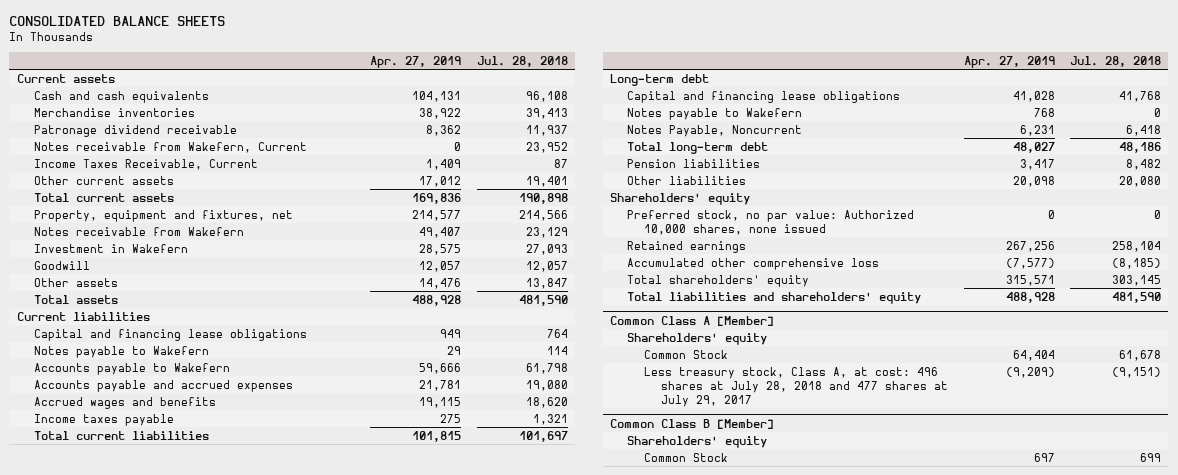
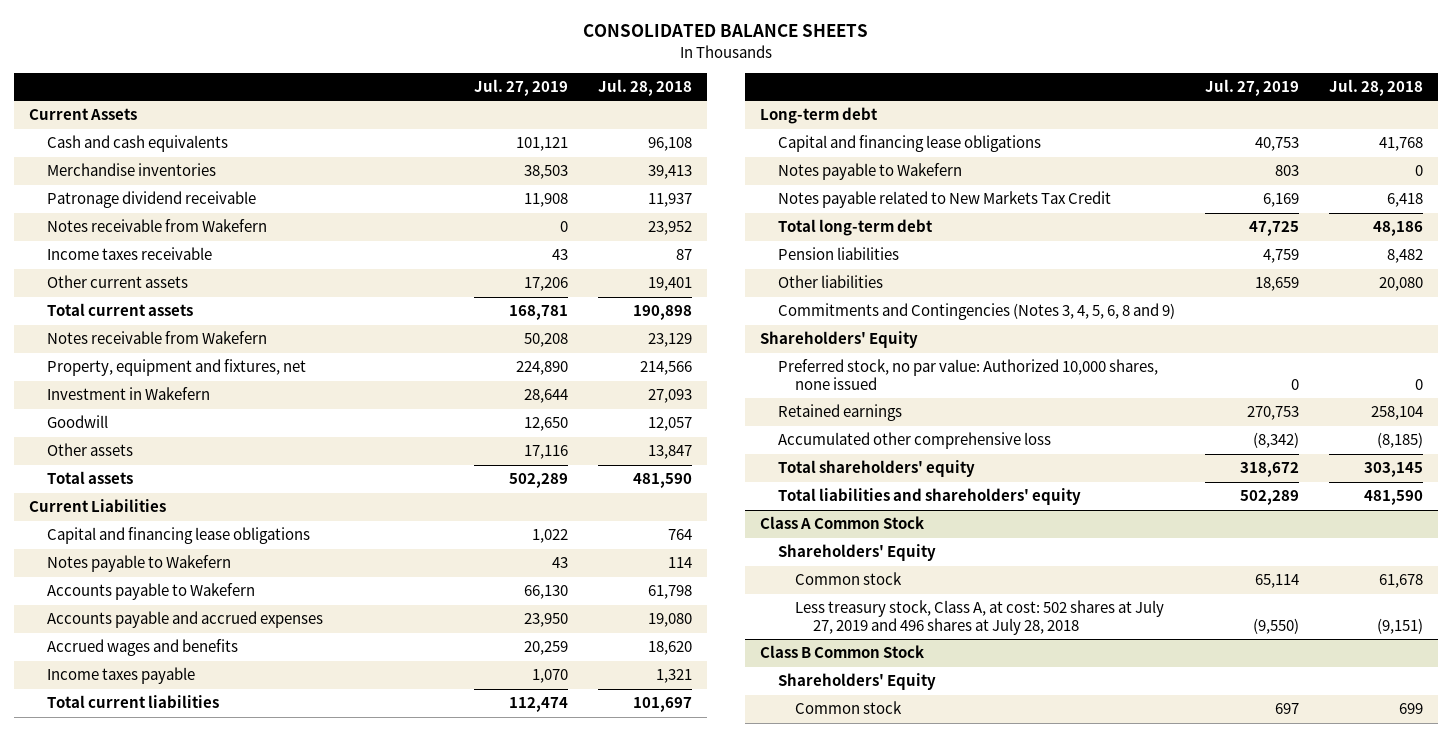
- | Apr. 27, 2019 | Jul. 28, 2018
+ | Jul. 27, 2019 | Jul. 28, 2018
- Current assets
+ Current Assets
- Notes receivable from Wakefern, Current | 0 | 23,952
- Income Taxes Receivable, Current | 1,409 | 87
+ Notes receivable from Wakefern | 0 | 23,952
+ Income taxes receivable | 43 | 87
moved down: Property, equipment and fixtures, net | 224,890 | 214,566
- Current liabilities
+ Current Liabilities
- Notes Payable, Noncurrent | 6,231 | 6,418
+ Notes payable related to New Markets Tax Credit | 6,169 | 6,418
- Shareholders' equity
+ Commitments and Contingencies (Notes 3, 4, 5, 6, 8 and 9)
+ Shareholders' Equity
- Common Class A [Member]
- Shareholders' equity
- Common Stock | 64,404 | 61,678
- Less treasury stock, Class A, at cost: 496 shares at July 28, 2018 and 477 shares at July 29, 2017 | (9,209) | (9,151)
- Common Class B [Member]
- Shareholders' equity
- Common Stock | 697 | 699
+ Class A Common Stock
+ Shareholders' Equity
+ Common stock | 65,114 | 61,678
+ Less treasury stock, Class A, at cost: 502 shares at July 27, 2019 and 496 shares at July 28, 2018 | (9,550) | (9,151)
+ Class B Common Stock
+ Shareholders' Equity
+ Common stock | 697 | 699

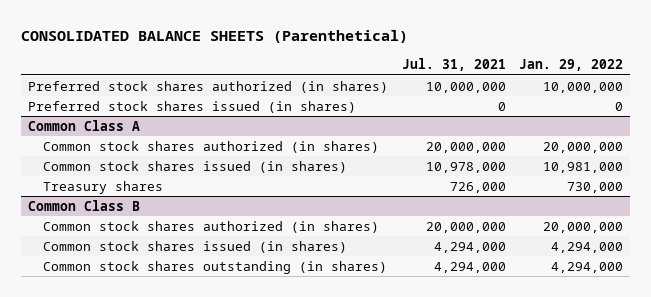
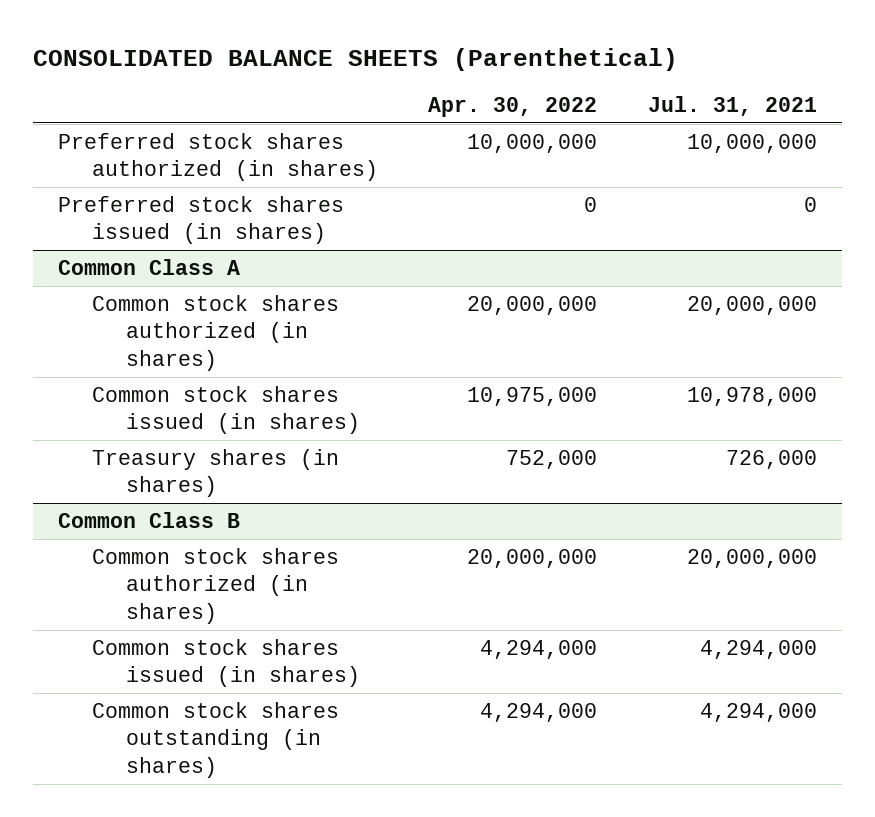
- | Jul. 31, 2021 | Jan. 29, 2022
+ | Apr. 30, 2022 | Jul. 31, 2021
@ Common Class A
- Treasury shares | 726,000 | 730,000
+ Treasury shares (in shares) | 752,000 | 726,000

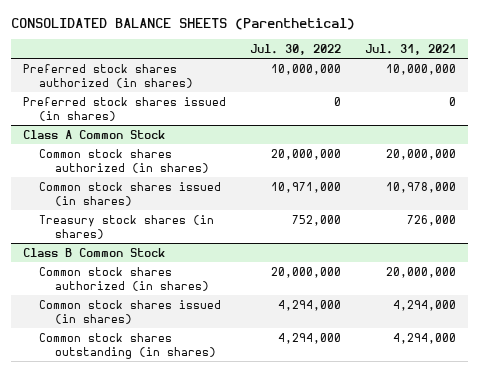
- | Apr. 30, 2022 | Jul. 31, 2021
+ | Jul. 30, 2022 | Jul. 31, 2021
- Common Class A
+ Class A Common Stock
- Treasury shares (in shares) | 752,000 | 726,000
- Common Class B
+ Treasury stock shares (in shares) | 752,000 | 726,000
+ Class B Common Stock

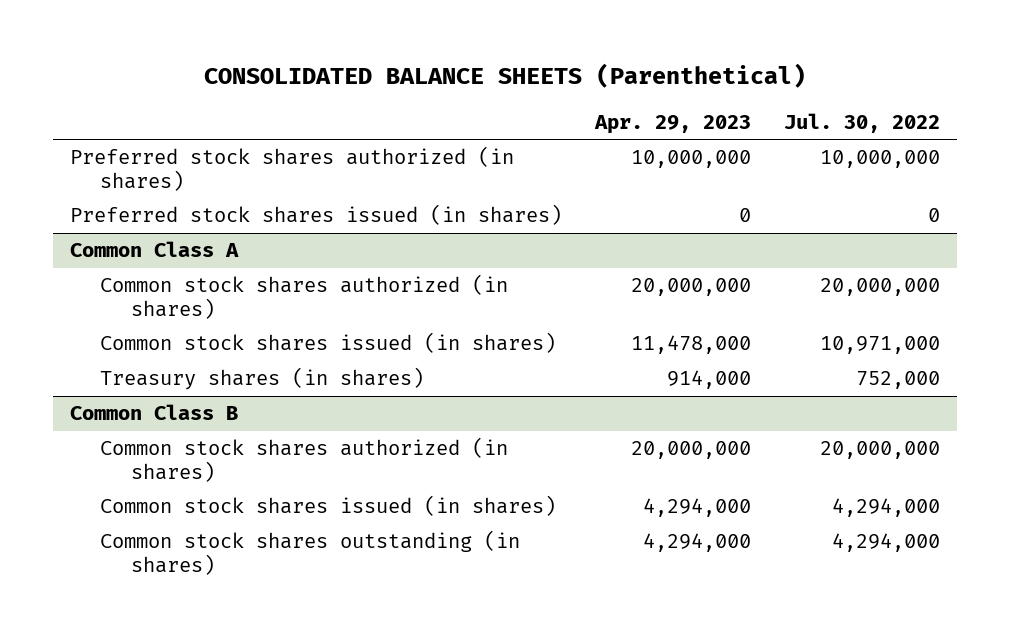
- | Jul. 30, 2022 | Jul. 31, 2021
+ | Apr. 29, 2023 | Jul. 30, 2022
- Class A Common Stock
+ Common Class A
- Treasury stock shares (in shares) | 752,000 | 726,000
- Class B Common Stock
+ Treasury shares (in shares) | 914,000 | 752,000
+ Common Class B

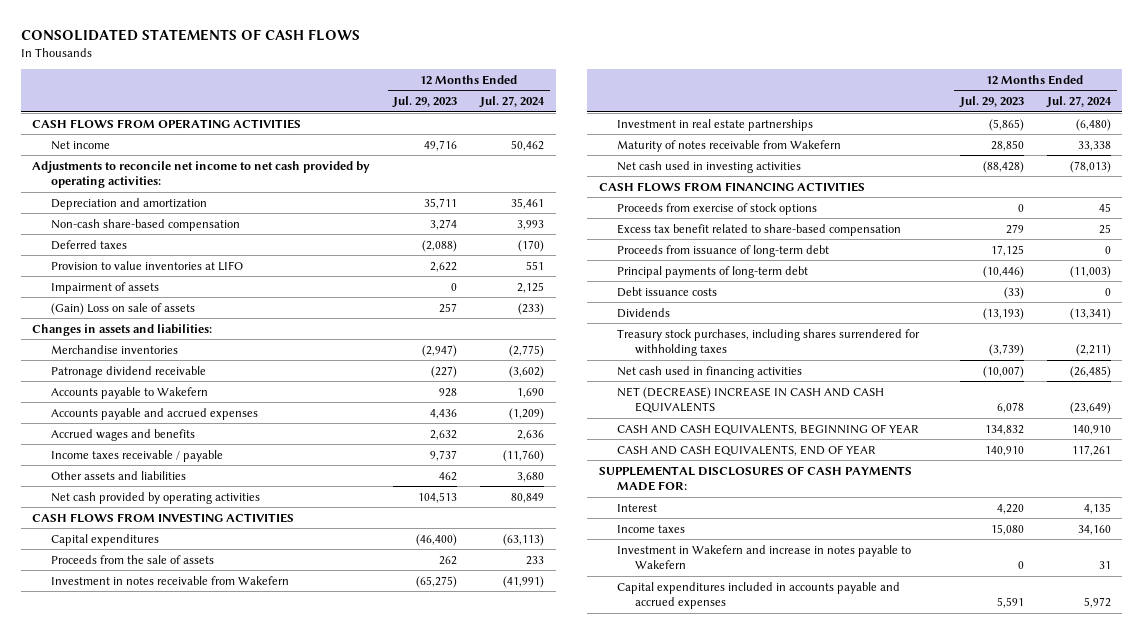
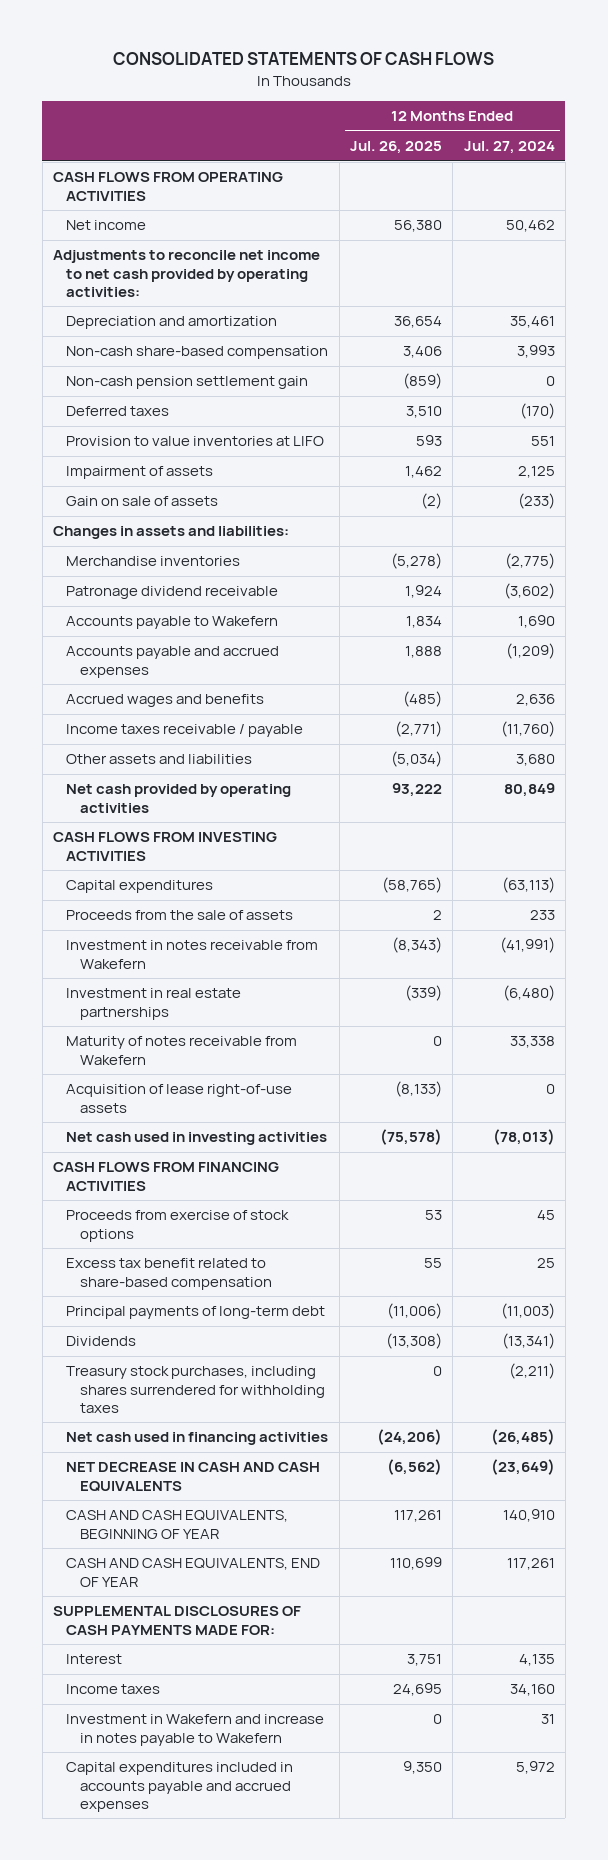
- | 12 Months Ended Jul. 29, 2023 | 12 Months Ended Jul. 27, 2024
+ | 12 Months Ended Jul. 26, 2025 | 12 Months Ended Jul. 27, 2024
+ Non-cash pension settlement gain | (859) | 0
- (Gain) Loss on sale of assets | 257 | (233)
+ Gain on sale of assets | (2) | (233)
+ Acquisition of lease right-of-use assets | (8,133) | 0
- Proceeds from issuance of long-term debt | 17,125 | 0
- Debt issuance costs | (33) | 0
- NET (DECREASE) INCREASE IN CASH AND CASH EQUIVALENTS | 6,078 | (23,649)
+ NET DECREASE IN CASH AND CASH EQUIVALENTS | (6,562) | (23,649)

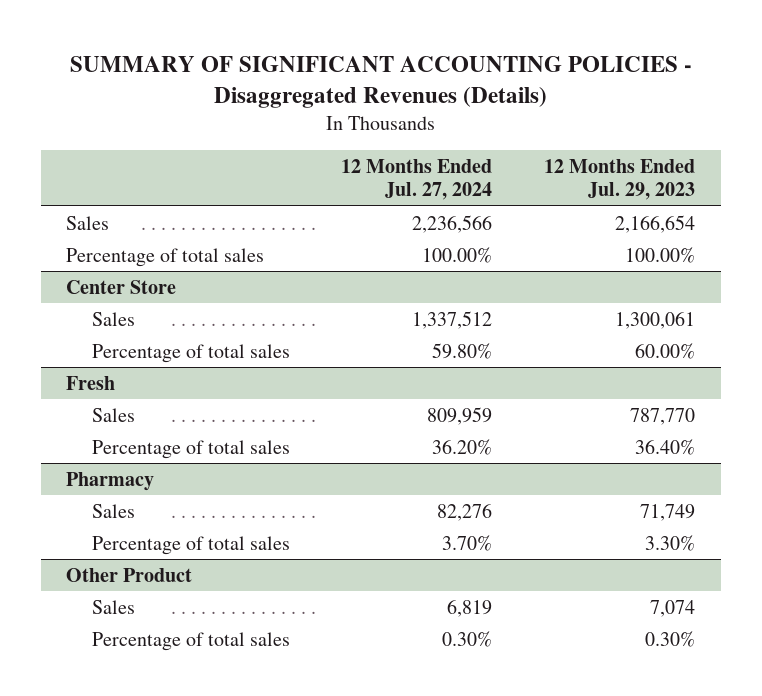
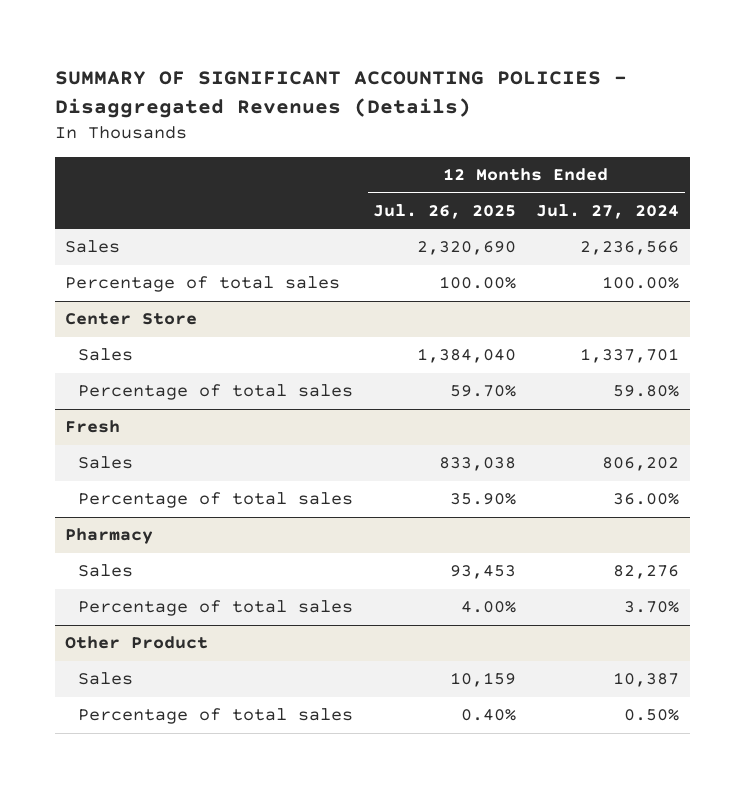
- | 12 Months Ended Jul. 27, 2024 | 12 Months Ended Jul. 29, 2023
+ | 12 Months Ended Jul. 26, 2025 | 12 Months Ended Jul. 27, 2024
@ Center Store
- Sales | 1,337,512 | 1,300,061
+ Sales | 1,384,040 | 1,337,701
@ Fresh
- Sales | 809,959 | 787,770
- Percentage of total sales | 36.20% | 36.40%
+ Sales | 833,038 | 806,202
+ Percentage of total sales | 35.90% | 36.00%
@ Other Product
- Sales | 6,819 | 7,074
- Percentage of total sales | 0.30% | 0.30%
+ Sales | 10,159 | 10,387
+ Percentage of total sales | 0.40% | 0.50%

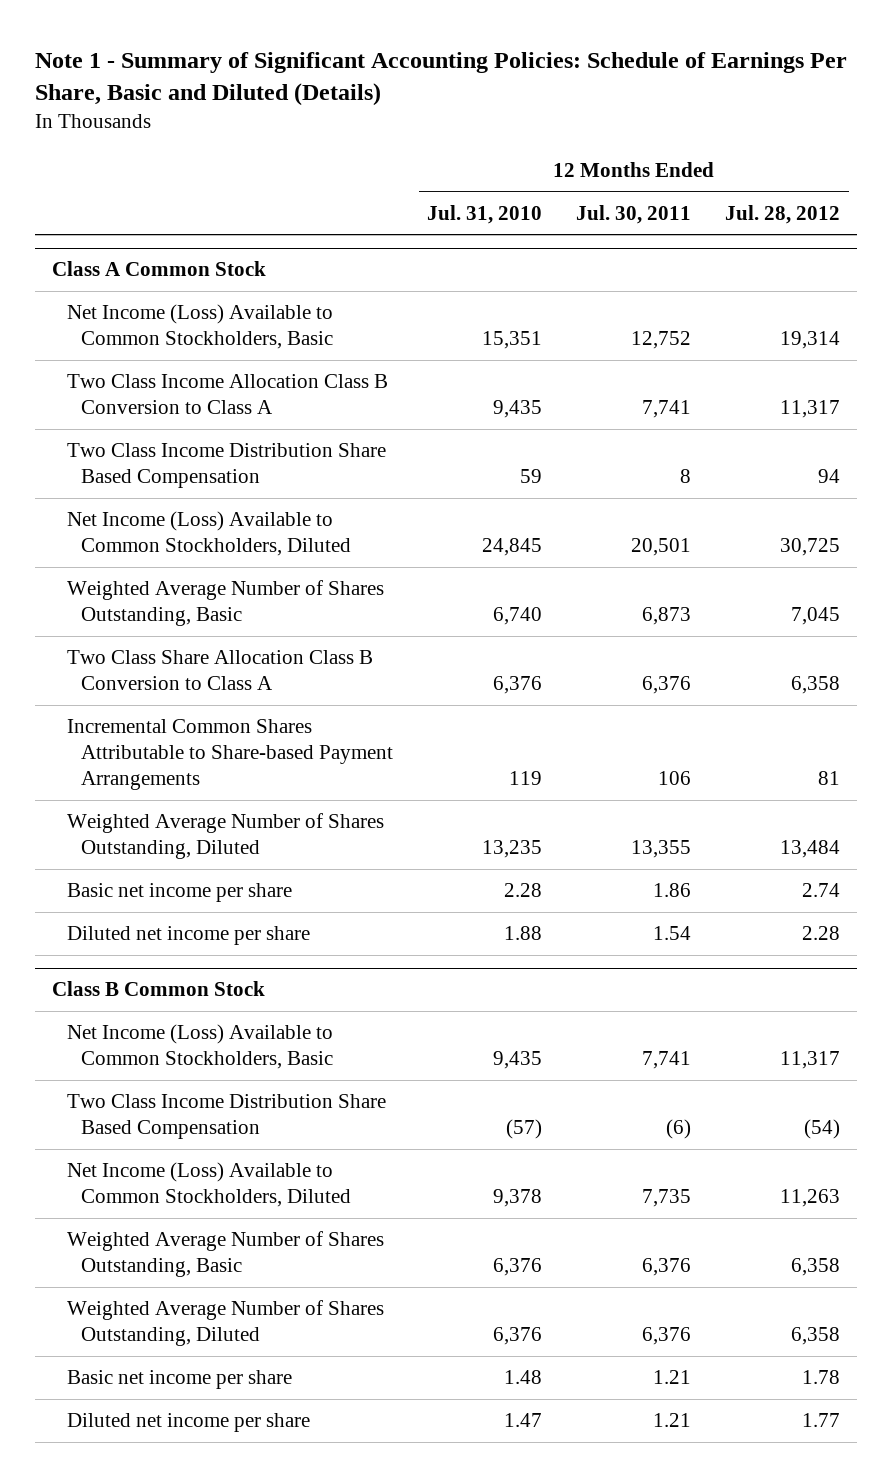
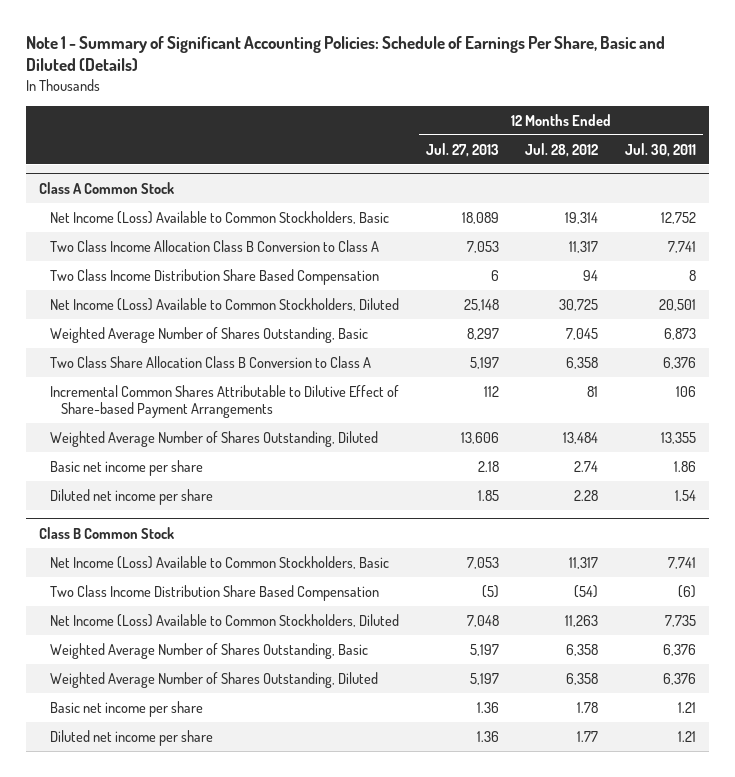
- | 12 Months Ended Jul. 31, 2010 | 12 Months Ended Jul. 30, 2011 | 12 Months Ended Jul. 28, 2012
+ | 12 Months Ended Jul. 27, 2013 | 12 Months Ended Jul. 28, 2012 | 12 Months Ended Jul. 30, 2011
@ Class A Common Stock
- Incremental Common Shares Attributable to Share-based Payment Arrangements | 119 | 106 | 81
+ Incremental Common Shares Attributable to Dilutive Effect of Share-based Payment Arrangements | 112 | 81 | 106

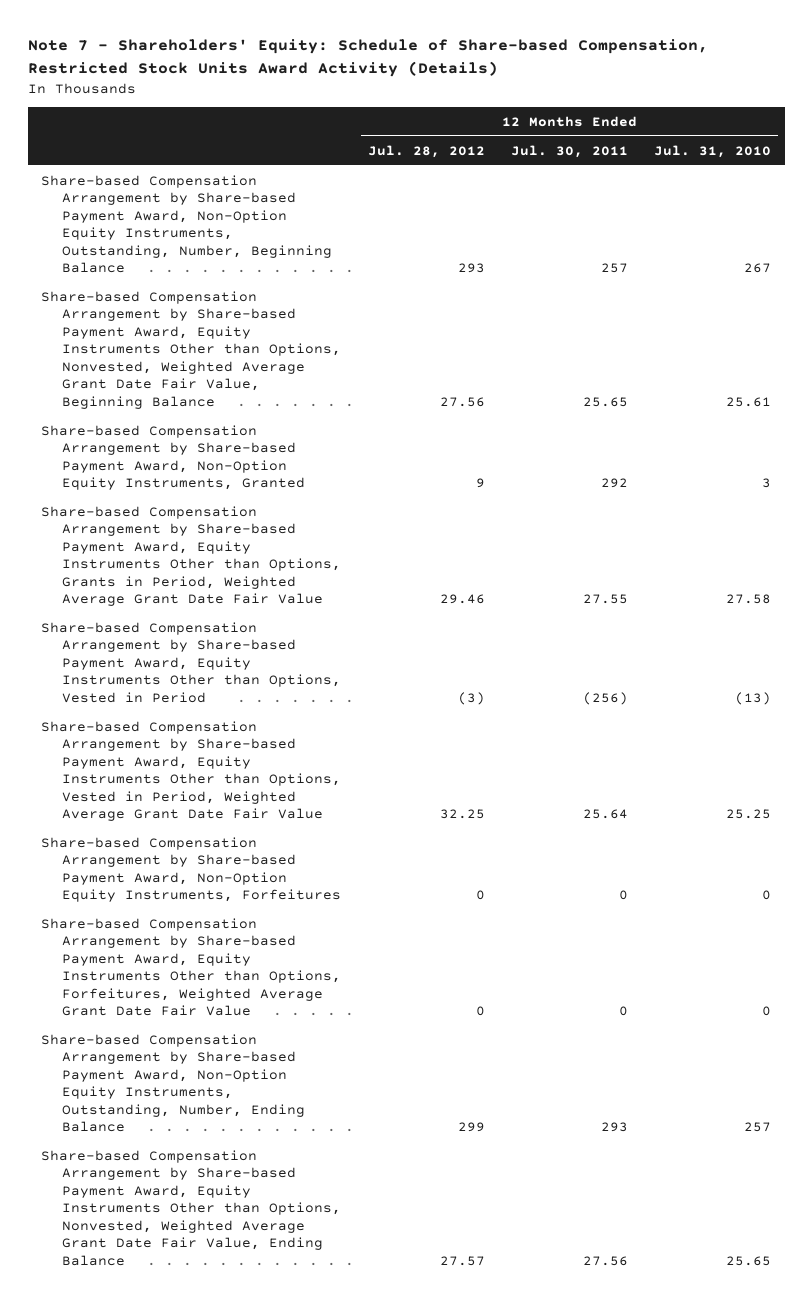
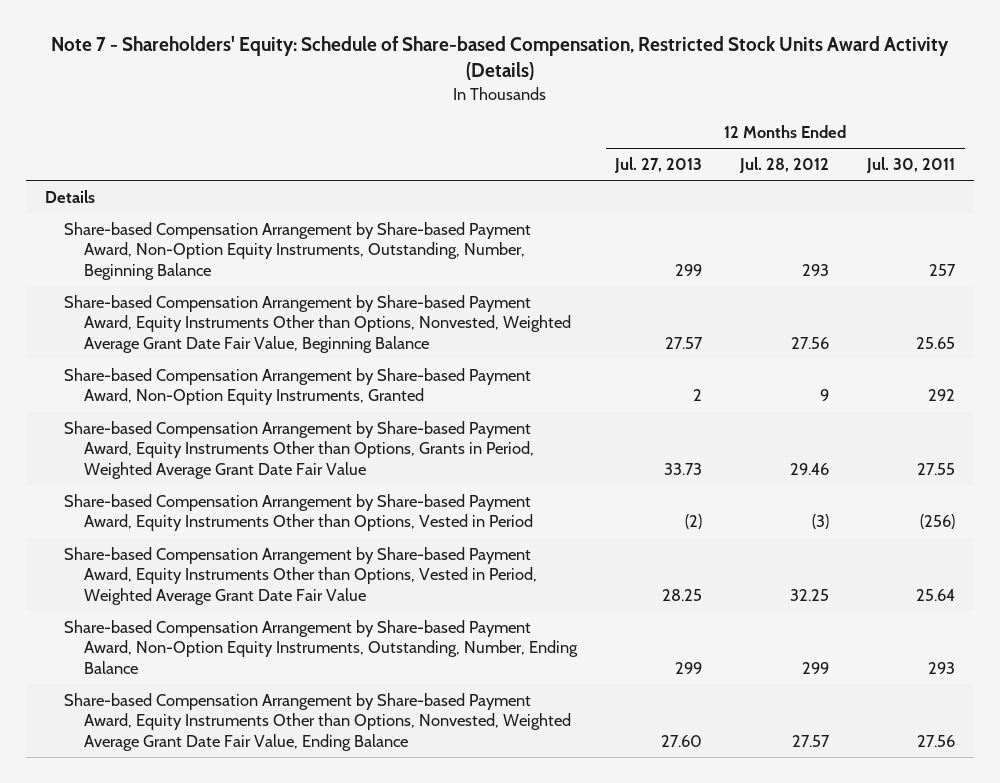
- | 12 Months Ended Jul. 28, 2012 | 12 Months Ended Jul. 30, 2011 | 12 Months Ended Jul. 31, 2010
+ | 12 Months Ended Jul. 27, 2013 | 12 Months Ended Jul. 28, 2012 | 12 Months Ended Jul. 30, 2011
+ Details
- Share-based Compensation Arrangement by Share-based Payment Award, Non-Option Equity Instruments, Forfeitures | 0 | 0 | 0
- Share-based Compensation Arrangement by Share-based Payment Award, Equity Instruments Other than Options, Forfeitures, Weighted Average Grant Date Fair Value | 0 | 0 | 0

